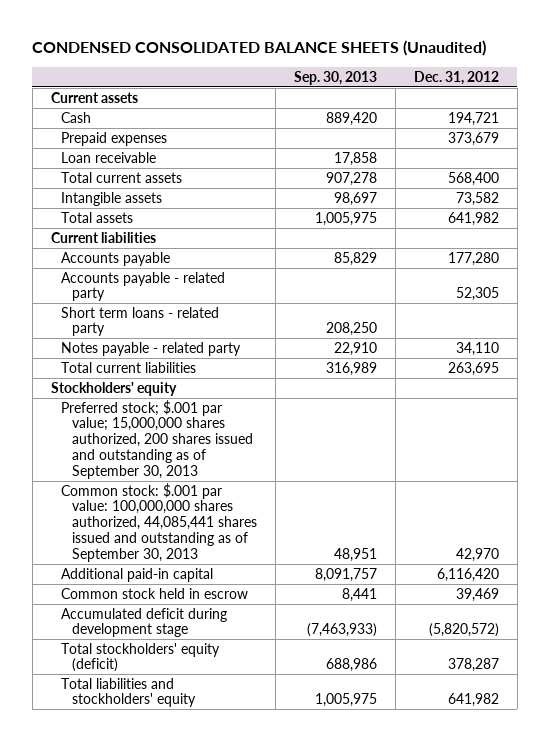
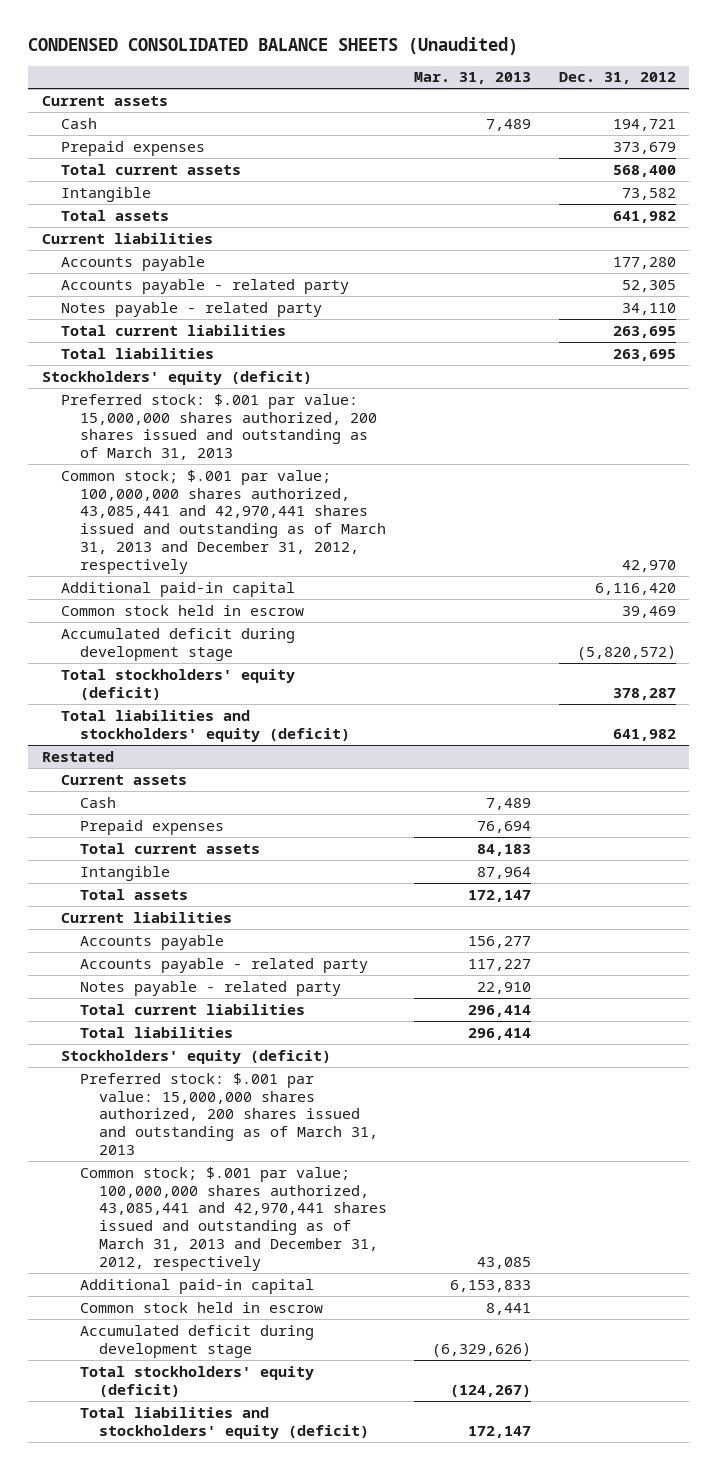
- | Sep. 30, 2013 | Dec. 31, 2012
+ | Mar. 31, 2013 | Dec. 31, 2012
- Loan receivable | 17,858 |
- Intangible assets | 98,697 | 73,582
+ Intangible | | 73,582
- Short term loans - related party | 208,250 |
- Stockholders' equity
- Preferred stock; $.001 par value; 15,000,000 shares authorized, 200 shares issued and outstanding as of September 30, 2013
- Common stock: $.001 par value: 100,000,000 shares authorized, 44,085,441 shares issued and outstanding as of September 30, 2013 | 48,951 | 42,970
+ Total liabilities | | 263,695
+ Stockholders' equity (deficit)
+ Preferred stock: $.001 par value: 15,000,000 shares authorized, 200 shares issued and outstanding as of March 31, 2013
+ Common stock; $.001 par value; 100,000,000 shares authorized, 43,085,441 and 42,970,441 shares issued and outstanding as of March 31, 2013 and December 31, 2012, respectively | | 42,970
- Total liabilities and stockholders' equity | 1,005,975 | 641,982
+ Total liabilities and stockholders' equity (deficit) | | 641,982
+ Restated
+ Current assets
+ Cash | 7,489 |
+ Prepaid expenses | 76,694 |
+ Total current assets | 84,183 |
+ Intangible | 87,964 |
+ Total assets | 172,147 |
+ Current liabilities
+ Accounts payable | 156,277 |
+ Accounts payable - related party | 117,227 |
+ Notes payable - related party | 22,910 |
+ Total current liabilities | 296,414 |
+ Total liabilities | 296,414 |
+ Stockholders' equity (deficit)
+ Preferred stock: $.001 par value: 15,000,000 shares authorized, 200 shares issued and outstanding as of March 31, 2013
+ Common stock; $.001 par value; 100,000,000 shares authorized, 43,085,441 and 42,970,441 shares issued and outstanding as of March 31, 2013 and December 31, 2012, respectively | 43,085 |
+ Additional paid-in capital | 6,153,833 |
+ Common stock held in escrow | 8,441 |
+ Accumulated deficit during development stage | (6,329,626) |
+ Total stockholders' equity (deficit) | (124,267) |
+ Total liabilities and stockholders' equity (deficit) | 172,147 |

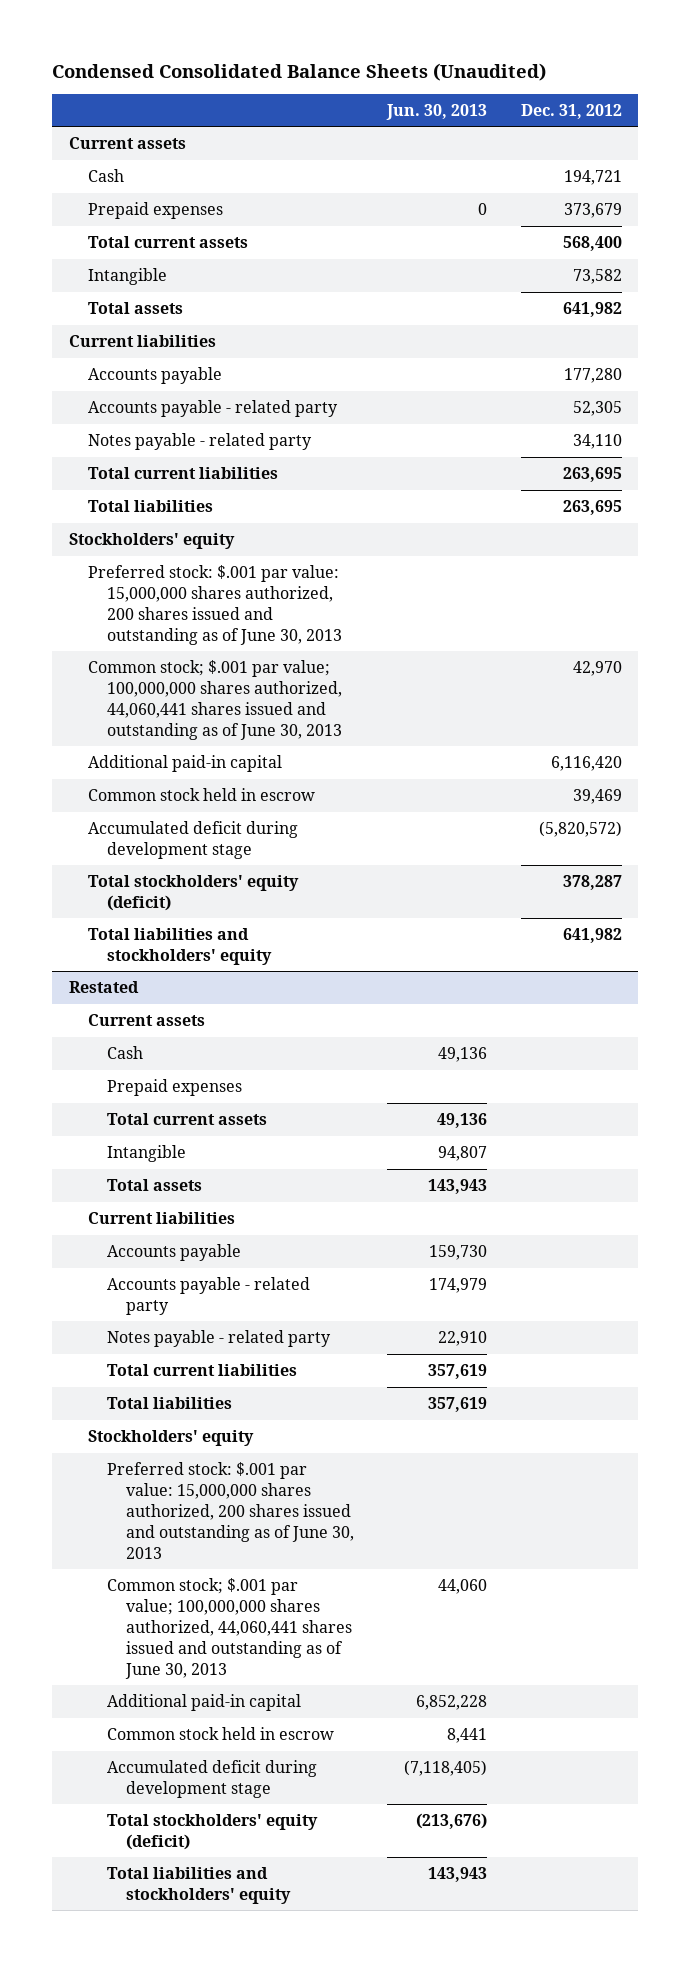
- CONDENSED CONSOLIDATED BALANCE SHEETS (Unaudited)
+ Condensed Consolidated Balance Sheets (Unaudited)
- | Mar. 31, 2013 | Dec. 31, 2012
+ | Jun. 30, 2013 | Dec. 31, 2012
- Stockholders' equity (deficit)
- Preferred stock: $.001 par value: 15,000,000 shares authorized, 200 shares issued and outstanding as of March 31, 2013
- Common stock; $.001 par value; 100,000,000 shares authorized, 43,085,441 and 42,970,441 shares issued and outstanding as of March 31, 2013 and December 31, 2012, respectively | | 42,970
+ Stockholders' equity
+ Preferred stock: $.001 par value: 15,000,000 shares authorized, 200 shares issued and outstanding as of June 30, 2013
+ Common stock; $.001 par value; 100,000,000 shares authorized, 44,060,441 shares issued and outstanding as of June 30, 2013 | | 42,970
- Total liabilities and stockholders' equity (deficit) | | 641,982
+ Total liabilities and stockholders' equity | | 641,982
@ Restated
- Stockholders' equity (deficit)
- Preferred stock: $.001 par value: 15,000,000 shares authorized, 200 shares issued and outstanding as of March 31, 2013
- Common stock; $.001 par value; 100,000,000 shares authorized, 43,085,441 and 42,970,441 shares issued and outstanding as of March 31, 2013 and December 31, 2012, respectively | 43,085 |
+ Stockholders' equity
+ Preferred stock: $.001 par value: 15,000,000 shares authorized, 200 shares issued and outstanding as of June 30, 2013
+ Common stock; $.001 par value; 100,000,000 shares authorized, 44,060,441 shares issued and outstanding as of June 30, 2013 | 44,060 |
- Total liabilities and stockholders' equity (deficit) | 172,147 |
+ Total liabilities and stockholders' equity | 143,943 |

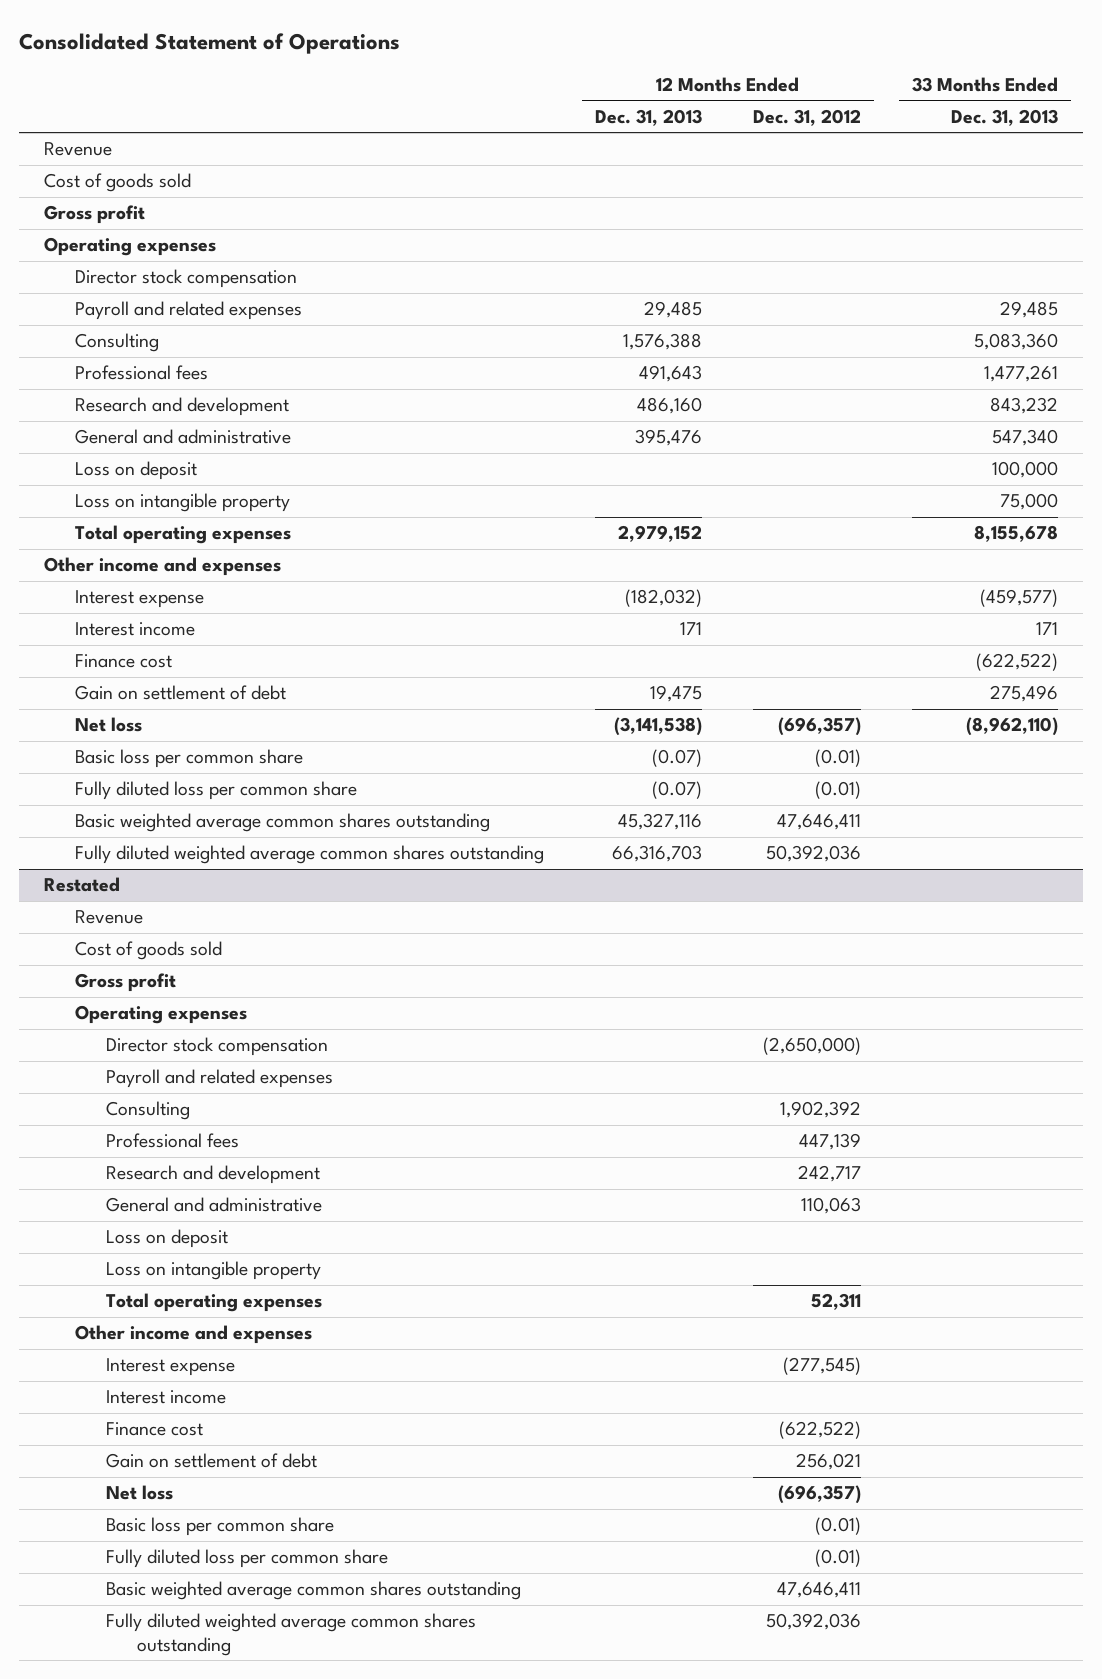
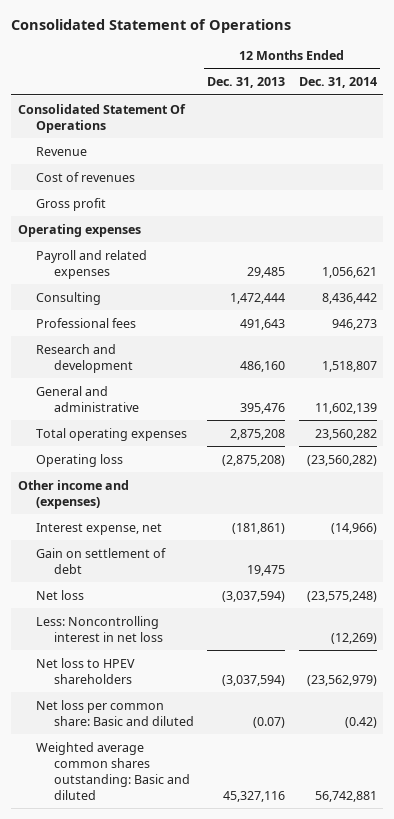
- | 12 Months Ended Dec. 31, 2013 | 12 Months Ended Dec. 31, 2012 | 33 Months Ended Dec. 31, 2013
+ | 12 Months Ended Dec. 31, 2013 | 12 Months Ended Dec. 31, 2014
+ Consolidated Statement Of Operations
- Cost of goods sold
+ Cost of revenues
- Director stock compensation
- Consulting | 1,576,388 | | 5,083,360
+ Consulting | 1,472,444 | 8,436,442
- Loss on deposit | | | 100,000
- Loss on intangible property | | | 75,000
- Total operating expenses | 2,979,152 | | 8,155,678
- Other income and expenses
- Interest expense | (182,032) | | (459,577)
- Interest income | 171 | | 171
- Finance cost | | | (622,522)
+ Total operating expenses | 2,875,208 | 23,560,282
+ Operating loss | (2,875,208) | (23,560,282)
+ Other income and (expenses)
+ Interest expense, net | (181,861) | (14,966)
- Net loss | (3,141,538) | (696,357) | (8,962,110)
- Basic loss per common share | (0.07) | (0.01) |
- Fully diluted loss per common share | (0.07) | (0.01) |
- Basic weighted average common shares outstanding | 45,327,116 | 47,646,411 |
- Fully diluted weighted average common shares outstanding | 66,316,703 | 50,392,036 |
- Restated
- Revenue
- Cost of goods sold
- Gross profit
- Operating expenses
- Director stock compensation | | (2,650,000) |
- Payroll and related expenses
- Consulting | | 1,902,392 |
- Professional fees | | 447,139 |
- Research and development | | 242,717 |
- General and administrative | | 110,063 |
- Loss on deposit
- Loss on intangible property
- Total operating expenses | | 52,311 |
- Other income and expenses
- Interest expense | | (277,545) |
- Interest income
- Finance cost | | (622,522) |
- Gain on settlement of debt | | 256,021 |
- Net loss | | (696,357) |
- Basic loss per common share | | (0.01) |
- Fully diluted loss per common share | | (0.01) |
- Basic weighted average common shares outstanding | | 47,646,411 |
- Fully diluted weighted average common shares outstanding | | 50,392,036 |
+ Net loss | (3,037,594) | (23,575,248)
+ Less: Noncontrolling interest in net loss | | (12,269)
+ Net loss to HPEV shareholders | (3,037,594) | (23,562,979)
+ Net loss per common share: Basic and diluted | (0.07) | (0.42)
+ Weighted average common shares outstanding: Basic and diluted | 45,327,116 | 56,742,881

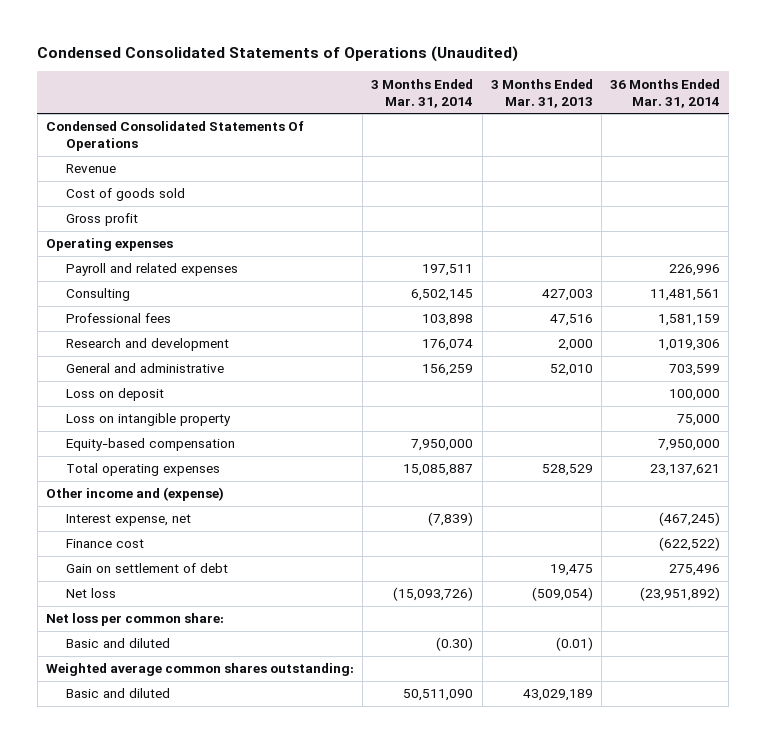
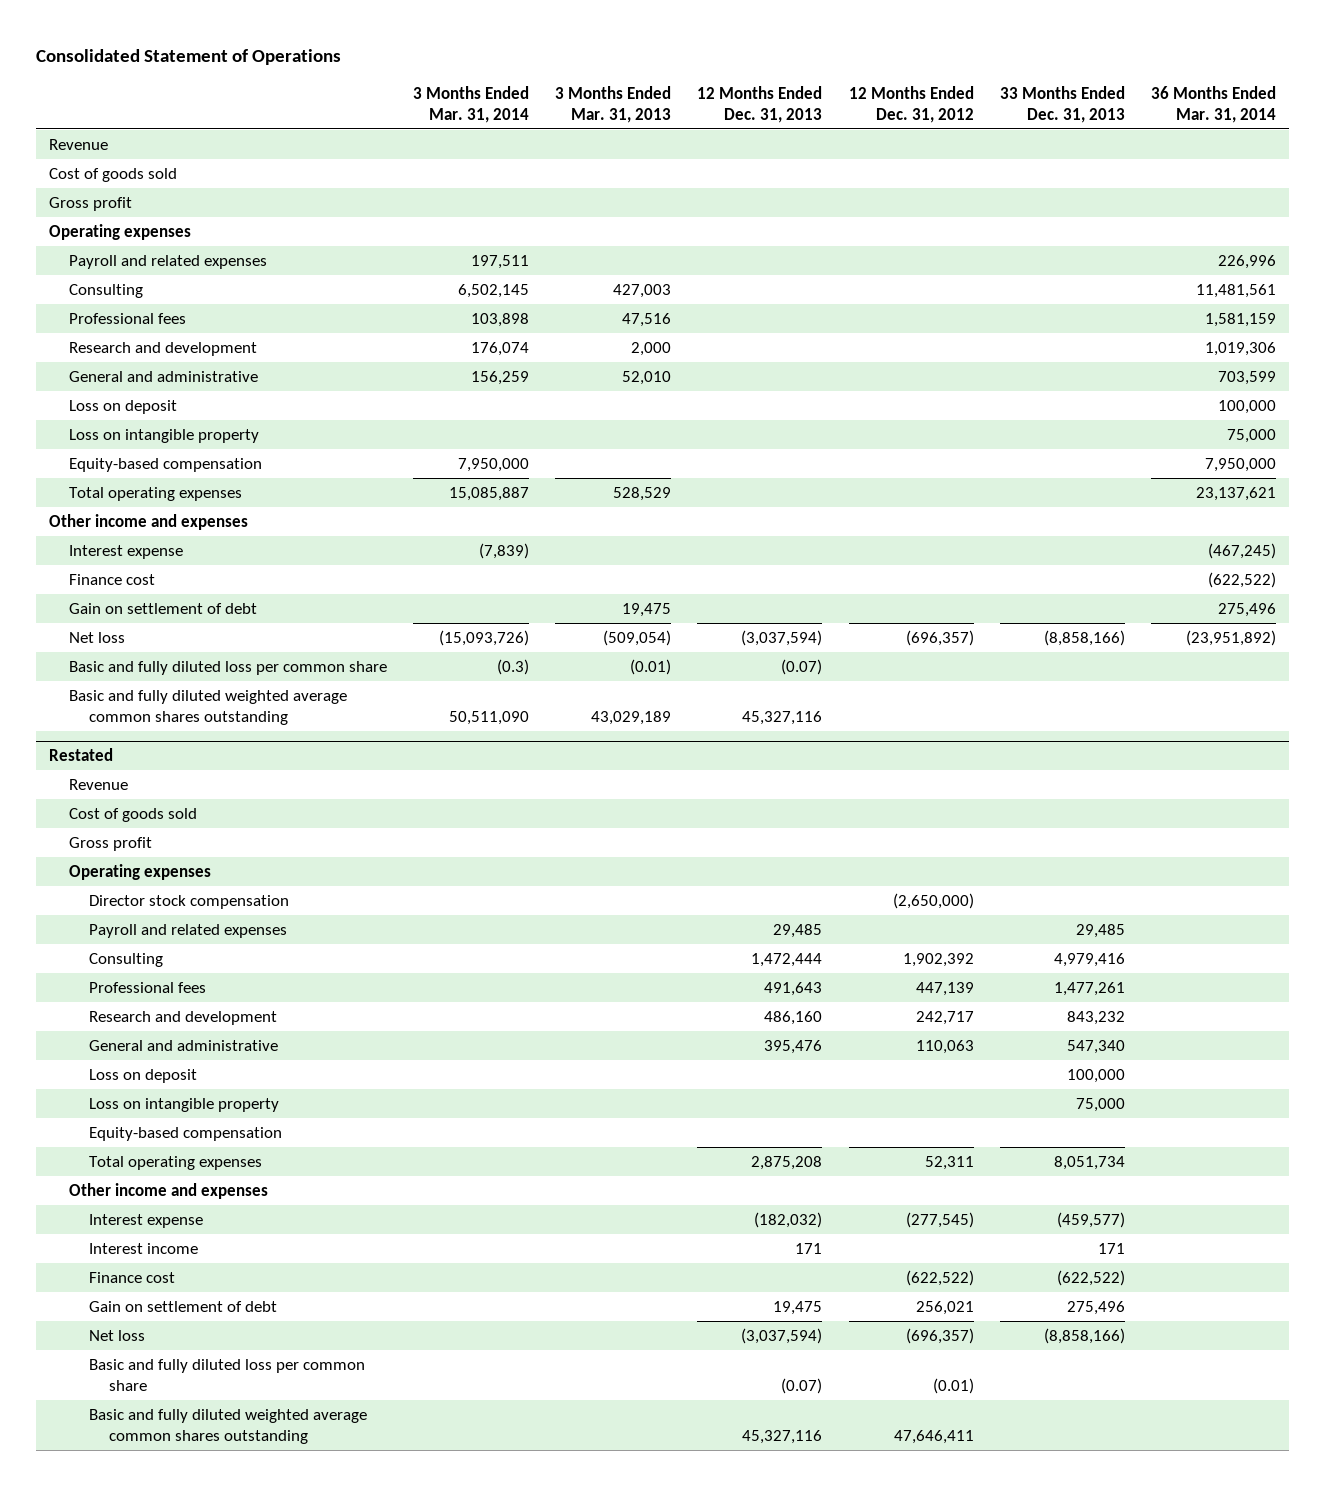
- Condensed Consolidated Statements of Operations (Unaudited)
+ Consolidated Statement of Operations
- | 3 Months Ended Mar. 31, 2014 | 3 Months Ended Mar. 31, 2013 | 36 Months Ended Mar. 31, 2014
+ | 3 Months Ended Mar. 31, 2014 | 3 Months Ended Mar. 31, 2013 | 12 Months Ended Dec. 31, 2013 | 12 Months Ended Dec. 31, 2012 | 33 Months Ended Dec. 31, 2013 | 36 Months Ended Mar. 31, 2014
- Condensed Consolidated Statements Of Operations
- Other income and (expense)
- Interest expense, net | (7,839) | | (467,245)
+ Other income and expenses
+ Interest expense | (7,839) | | | | | (467,245)
- Net loss per common share:
- Basic and diluted | (0.30) | (0.01) |
- Weighted average common shares outstanding:
- Basic and diluted | 50,511,090 | 43,029,189 |
+ Basic and fully diluted loss per common share | (0.3) | (0.01) | (0.07) | | |
+ Basic and fully diluted weighted average common shares outstanding | 50,511,090 | 43,029,189 | 45,327,116 | | |
+ Restated
+ Revenue
+ Cost of goods sold
+ Gross profit
+ Operating expenses
+ Director stock compensation | | | | (2,650,000) | |
+ Payroll and related expenses | | | 29,485 | | 29,485 |
+ Consulting | | | 1,472,444 | 1,902,392 | 4,979,416 |
+ Professional fees | | | 491,643 | 447,139 | 1,477,261 |
+ Research and development | | | 486,160 | 242,717 | 843,232 |
+ General and administrative | | | 395,476 | 110,063 | 547,340 |
+ Loss on deposit | | | | | 100,000 |
+ Loss on intangible property | | | | | 75,000 |
+ Equity-based compensation
+ Total operating expenses | | | 2,875,208 | 52,311 | 8,051,734 |
+ Other income and expenses
+ Interest expense | | | (182,032) | (277,545) | (459,577) |
+ Interest income | | | 171 | | 171 |
+ Finance cost | | | | (622,522) | (622,522) |
+ Gain on settlement of debt | | | 19,475 | 256,021 | 275,496 |
+ Net loss | | | (3,037,594) | (696,357) | (8,858,166) |
+ Basic and fully diluted loss per common share | | | (0.07) | (0.01) | |
+ Basic and fully diluted weighted average common shares outstanding | | | 45,327,116 | 47,646,411 | |

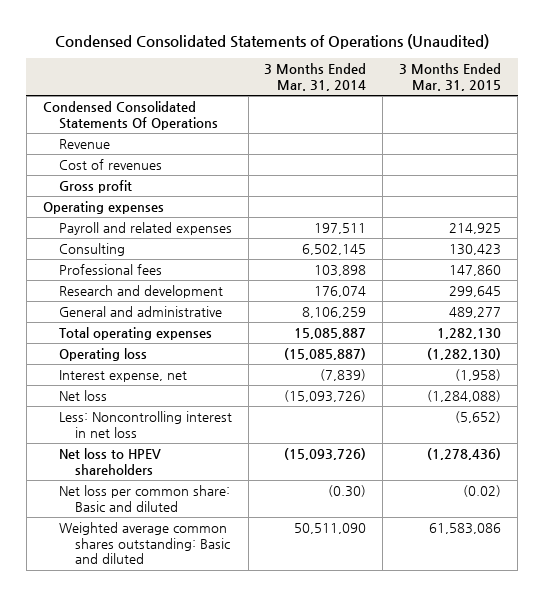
- Consolidated Statement of Operations
+ Condensed Consolidated Statements of Operations (Unaudited)
- | 3 Months Ended Mar. 31, 2014 | 3 Months Ended Mar. 31, 2013 | 12 Months Ended Dec. 31, 2013 | 12 Months Ended Dec. 31, 2012 | 33 Months Ended Dec. 31, 2013 | 36 Months Ended Mar. 31, 2014
+ | 3 Months Ended Mar. 31, 2014 | 3 Months Ended Mar. 31, 2015
+ Condensed Consolidated Statements Of Operations
- Cost of goods sold
+ Cost of revenues
- General and administrative | 156,259 | 52,010 | | | | 703,599
- Loss on deposit | | | | | | 100,000
- Loss on intangible property | | | | | | 75,000
- Equity-based compensation | 7,950,000 | | | | | 7,950,000
+ General and administrative | 8,106,259 | 489,277
- Other income and expenses
- Interest expense | (7,839) | | | | | (467,245)
- Finance cost | | | | | | (622,522)
- Gain on settlement of debt | | 19,475 | | | | 275,496
+ Operating loss | (15,085,887) | (1,282,130)
+ Interest expense, net | (7,839) | (1,958)
- Basic and fully diluted loss per common share | (0.3) | (0.01) | (0.07) | | |
- Basic and fully diluted weighted average common shares outstanding | 50,511,090 | 43,029,189 | 45,327,116 | | |
- Restated
- Revenue
- Cost of goods sold
- Gross profit
- Operating expenses
- Director stock compensation | | | | (2,650,000) | |
- Payroll and related expenses | | | 29,485 | | 29,485 |
- Consulting | | | 1,472,444 | 1,902,392 | 4,979,416 |
- Professional fees | | | 491,643 | 447,139 | 1,477,261 |
- Research and development | | | 486,160 | 242,717 | 843,232 |
- General and administrative | | | 395,476 | 110,063 | 547,340 |
- Loss on deposit | | | | | 100,000 |
- Loss on intangible property | | | | | 75,000 |
- Equity-based compensation
- Total operating expenses | | | 2,875,208 | 52,311 | 8,051,734 |
- Other income and expenses
- Interest expense | | | (182,032) | (277,545) | (459,577) |
- Interest income | | | 171 | | 171 |
- Finance cost | | | | (622,522) | (622,522) |
- Gain on settlement of debt | | | 19,475 | 256,021 | 275,496 |
- Net loss | | | (3,037,594) | (696,357) | (8,858,166) |
- Basic and fully diluted loss per common share | | | (0.07) | (0.01) | |
- Basic and fully diluted weighted average common shares outstanding | | | 45,327,116 | 47,646,411 | |
+ Less: Noncontrolling interest in net loss | | (5,652)
+ Net loss to HPEV shareholders | (15,093,726) | (1,278,436)
+ Net loss per common share: Basic and diluted | (0.30) | (0.02)
+ Weighted average common shares outstanding: Basic and diluted | 50,511,090 | 61,583,086

